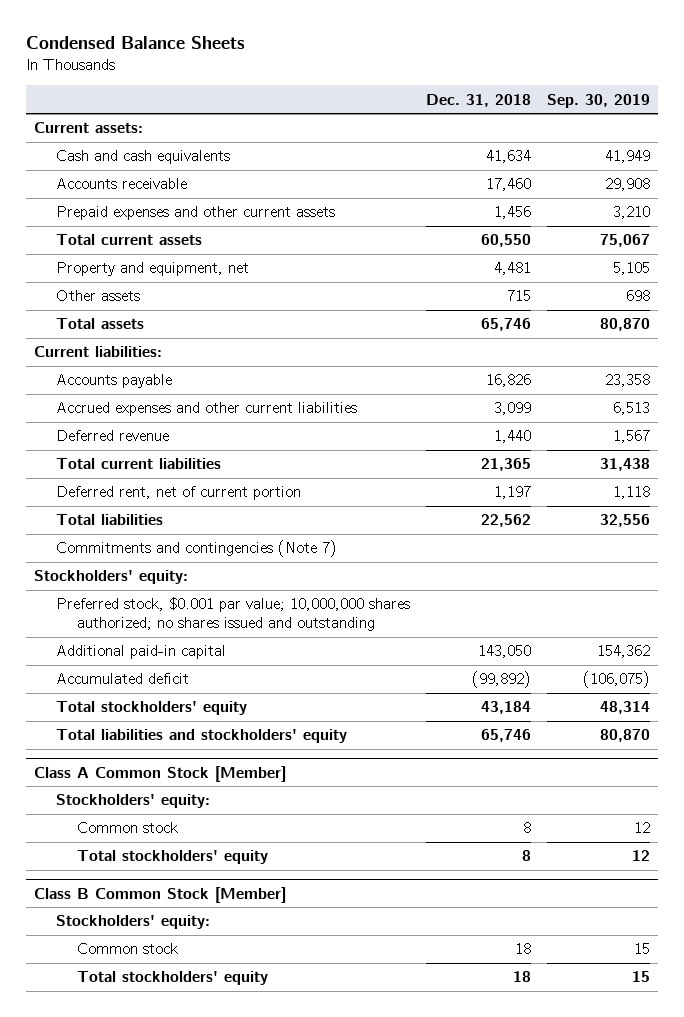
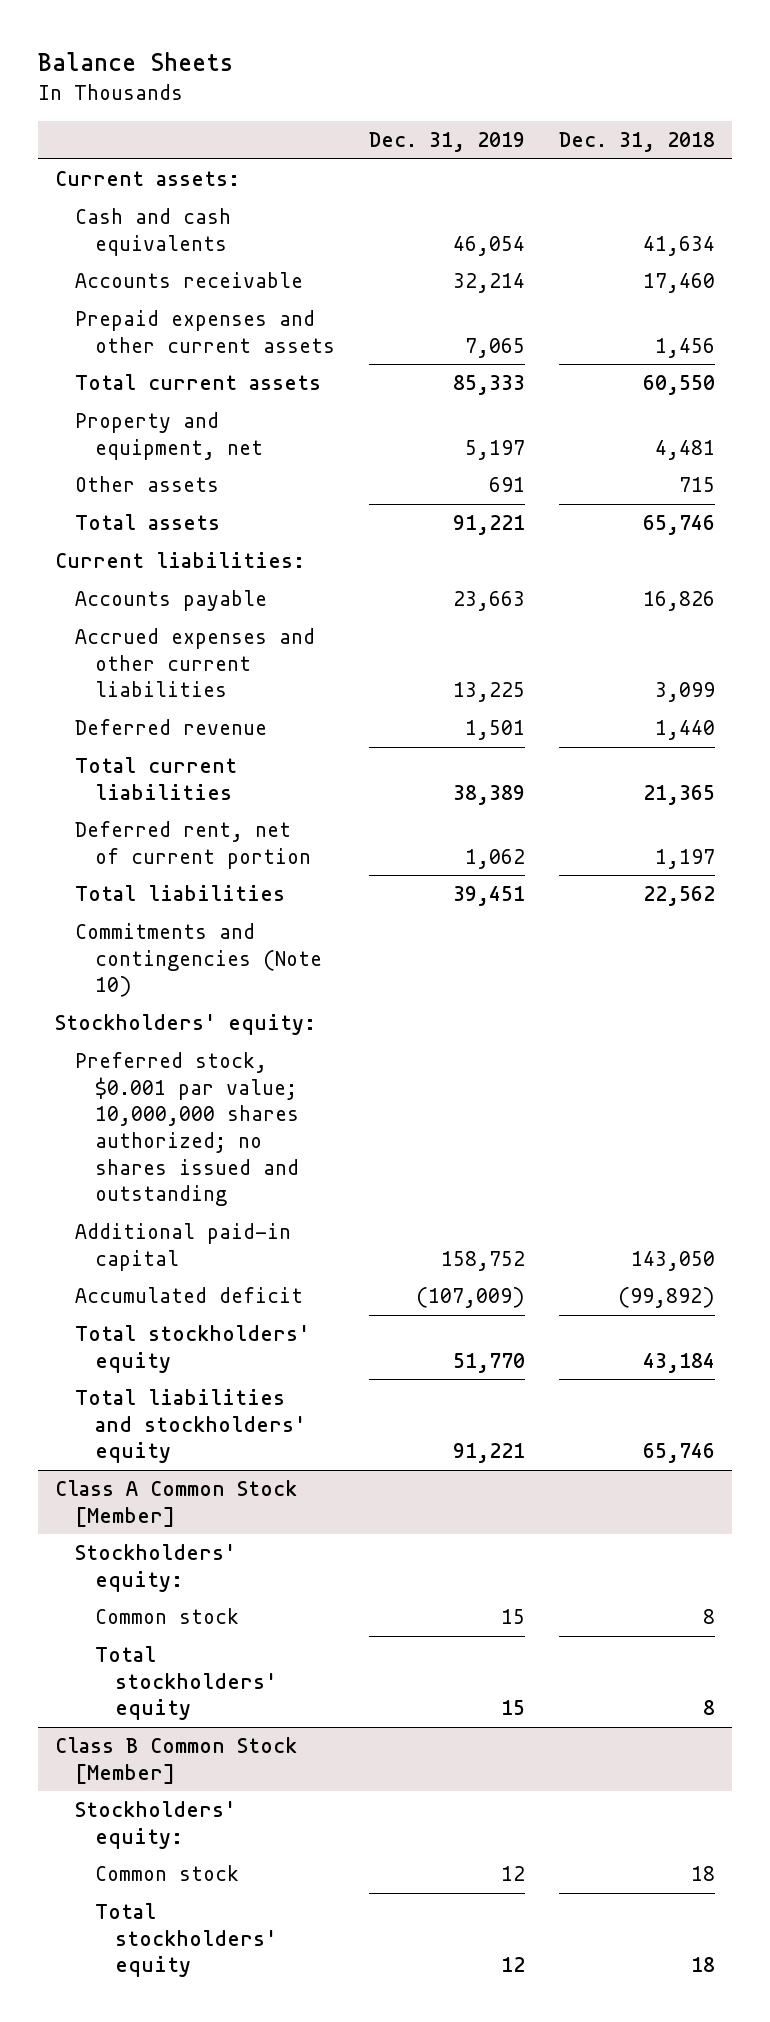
- Condensed Balance Sheets
+ Balance Sheets
- | Dec. 31, 2018 | Sep. 30, 2019
+ | Dec. 31, 2019 | Dec. 31, 2018
- Commitments and contingencies (Note 7)
+ Commitments and contingencies (Note 10)

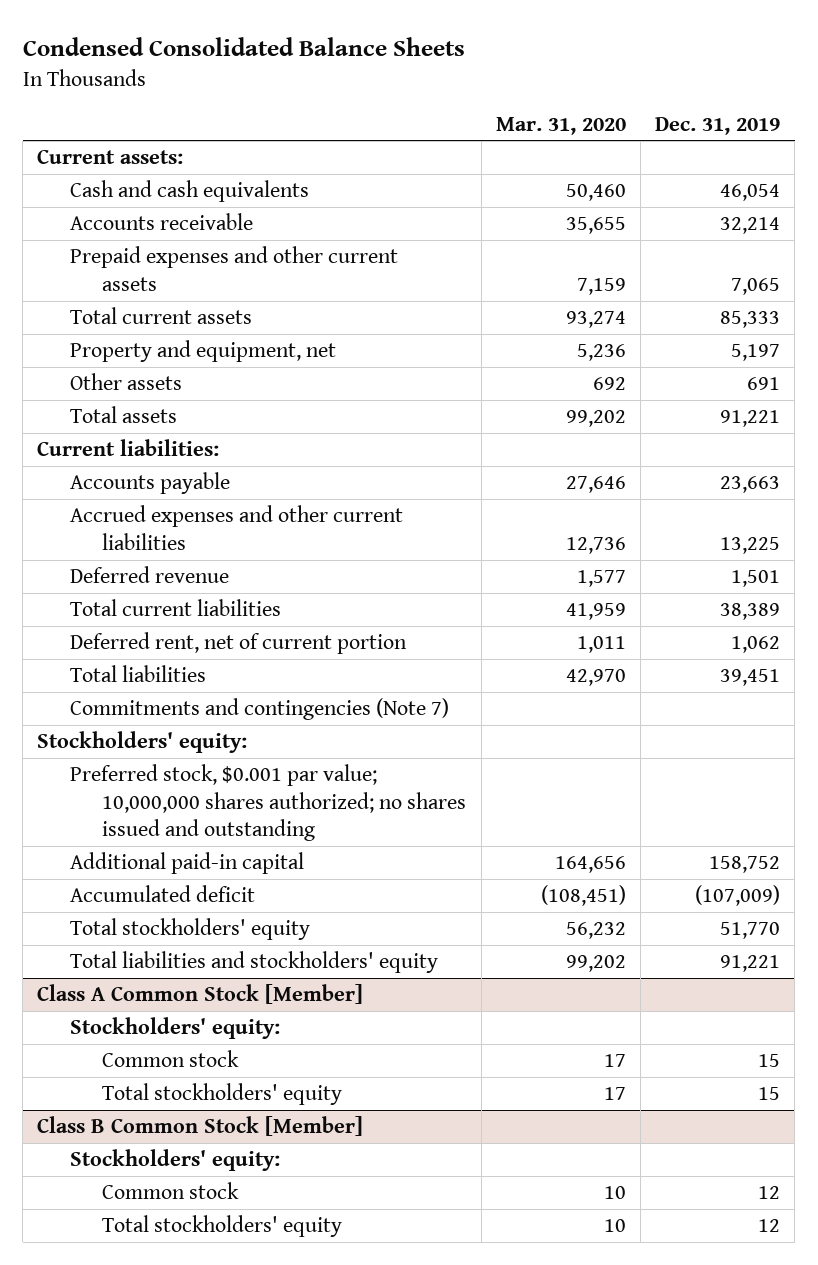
- Balance Sheets
+ Condensed Consolidated Balance Sheets
- | Dec. 31, 2019 | Dec. 31, 2018
+ | Mar. 31, 2020 | Dec. 31, 2019
- Commitments and contingencies (Note 10)
+ Commitments and contingencies (Note 7)

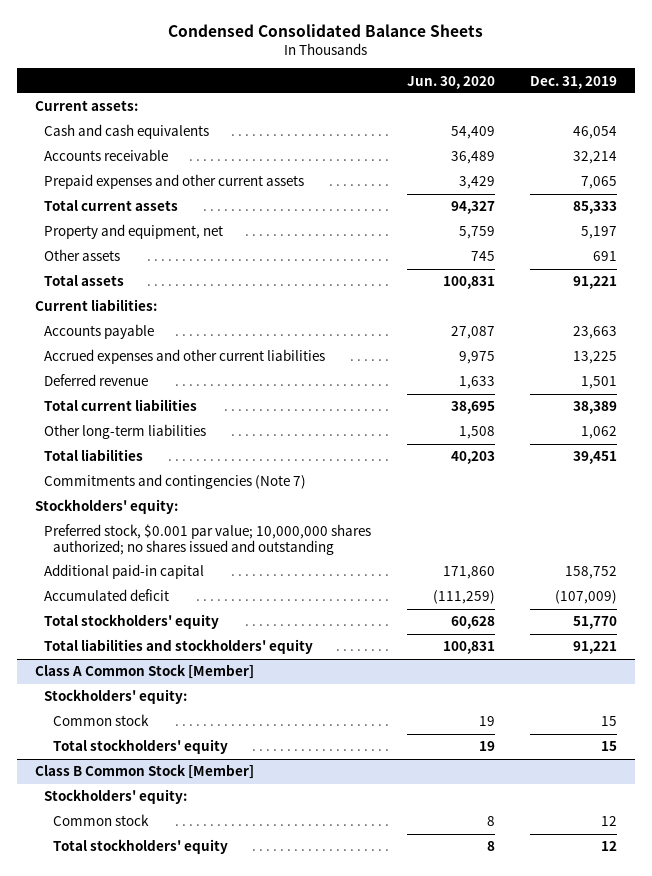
- | Mar. 31, 2020 | Dec. 31, 2019
+ | Jun. 30, 2020 | Dec. 31, 2019
- Deferred rent, net of current portion | 1,011 | 1,062
+ Other long-term liabilities | 1,508 | 1,062

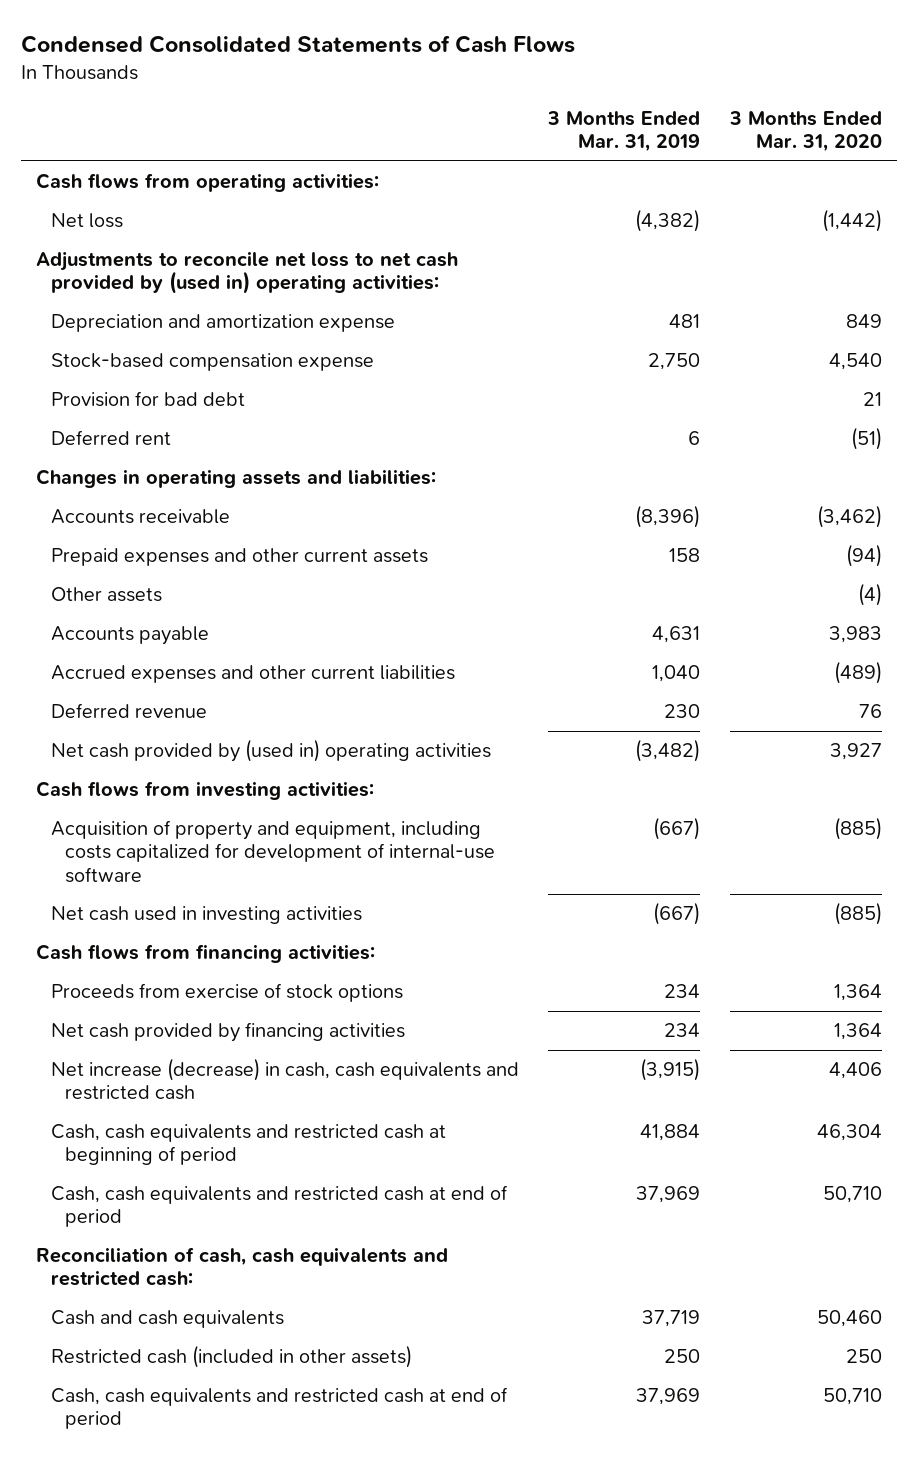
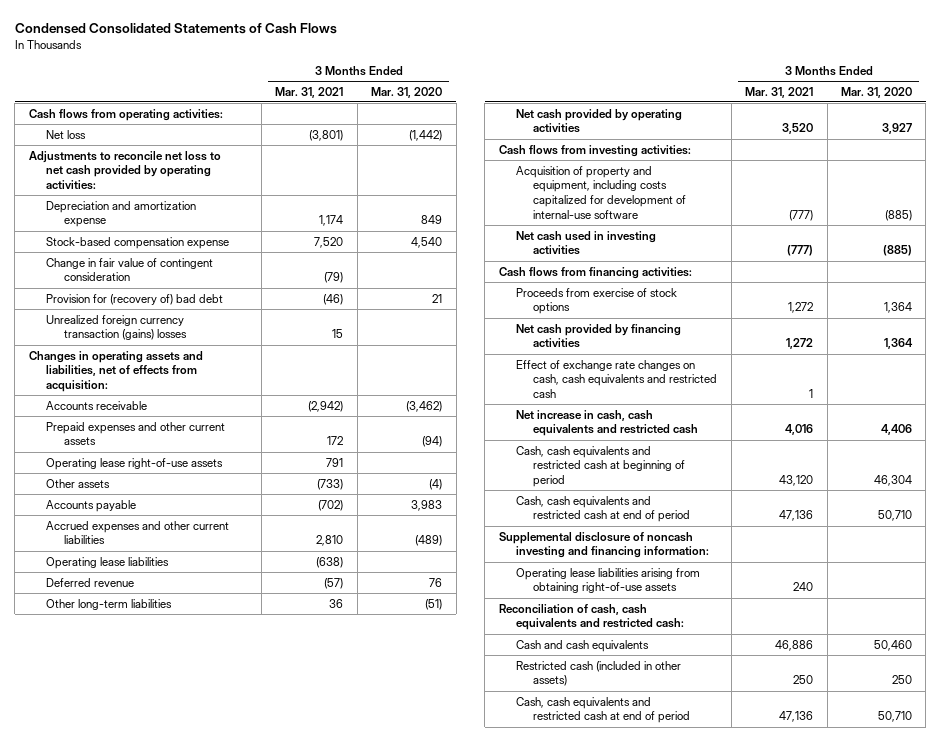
- | 3 Months Ended Mar. 31, 2019 | 3 Months Ended Mar. 31, 2020
+ | 3 Months Ended Mar. 31, 2021 | 3 Months Ended Mar. 31, 2020
- Adjustments to reconcile net loss to net cash provided by (used in) operating activities:
+ Adjustments to reconcile net loss to net cash provided by operating activities:
- Provision for bad debt | | 21
- Deferred rent | 6 | (51)
- Changes in operating assets and liabilities:
+ Change in fair value of contingent consideration | (79) |
+ Provision for (recovery of) bad debt | (46) | 21
+ Unrealized foreign currency transaction (gains) losses | 15 |
+ Changes in operating assets and liabilities, net of effects from acquisition:
+ Operating lease right-of-use assets | 791 |
+ Operating lease liabilities | (638) |
- Net cash provided by (used in) operating activities | (3,482) | 3,927
+ Other long-term liabilities | 36 | (51)
+ Net cash provided by operating activities | 3,520 | 3,927
- Net increase (decrease) in cash, cash equivalents and restricted cash | (3,915) | 4,406
+ Effect of exchange rate changes on cash, cash equivalents and restricted cash | 1 |
+ Net increase in cash, cash equivalents and restricted cash | 4,016 | 4,406
+ Supplemental disclosure of noncash investing and financing information:
+ Operating lease liabilities arising from obtaining right-of-use assets | 240 |

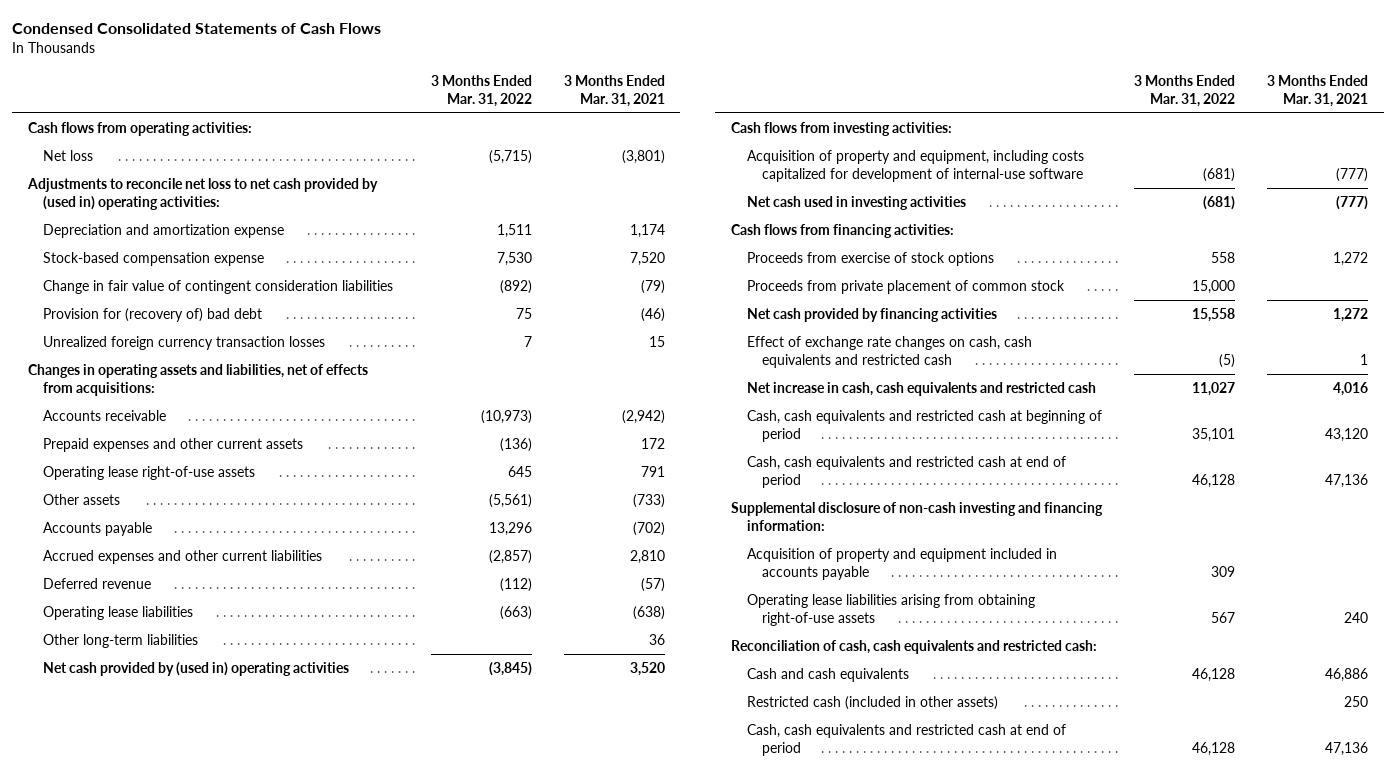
- | 3 Months Ended Mar. 31, 2021 | 3 Months Ended Mar. 31, 2020
+ | 3 Months Ended Mar. 31, 2022 | 3 Months Ended Mar. 31, 2021
- Adjustments to reconcile net loss to net cash provided by operating activities:
+ Adjustments to reconcile net loss to net cash provided by (used in) operating activities:
- Change in fair value of contingent consideration | (79) |
+ Change in fair value of contingent consideration liabilities | (892) | (79)
- Unrealized foreign currency transaction (gains) losses | 15 |
- Changes in operating assets and liabilities, net of effects from acquisition:
+ Unrealized foreign currency transaction losses | 7 | 15
+ Changes in operating assets and liabilities, net of effects from acquisitions:
moved down: Operating lease liabilities | (663) | (638)
- Net cash provided by operating activities | 3,520 | 3,927
+ Net cash provided by (used in) operating activities | (3,845) | 3,520
+ Proceeds from private placement of common stock | 15,000 |
- Supplemental disclosure of noncash investing and financing information:
+ Supplemental disclosure of non-cash investing and financing information:
+ Acquisition of property and equipment included in accounts payable | 309 |

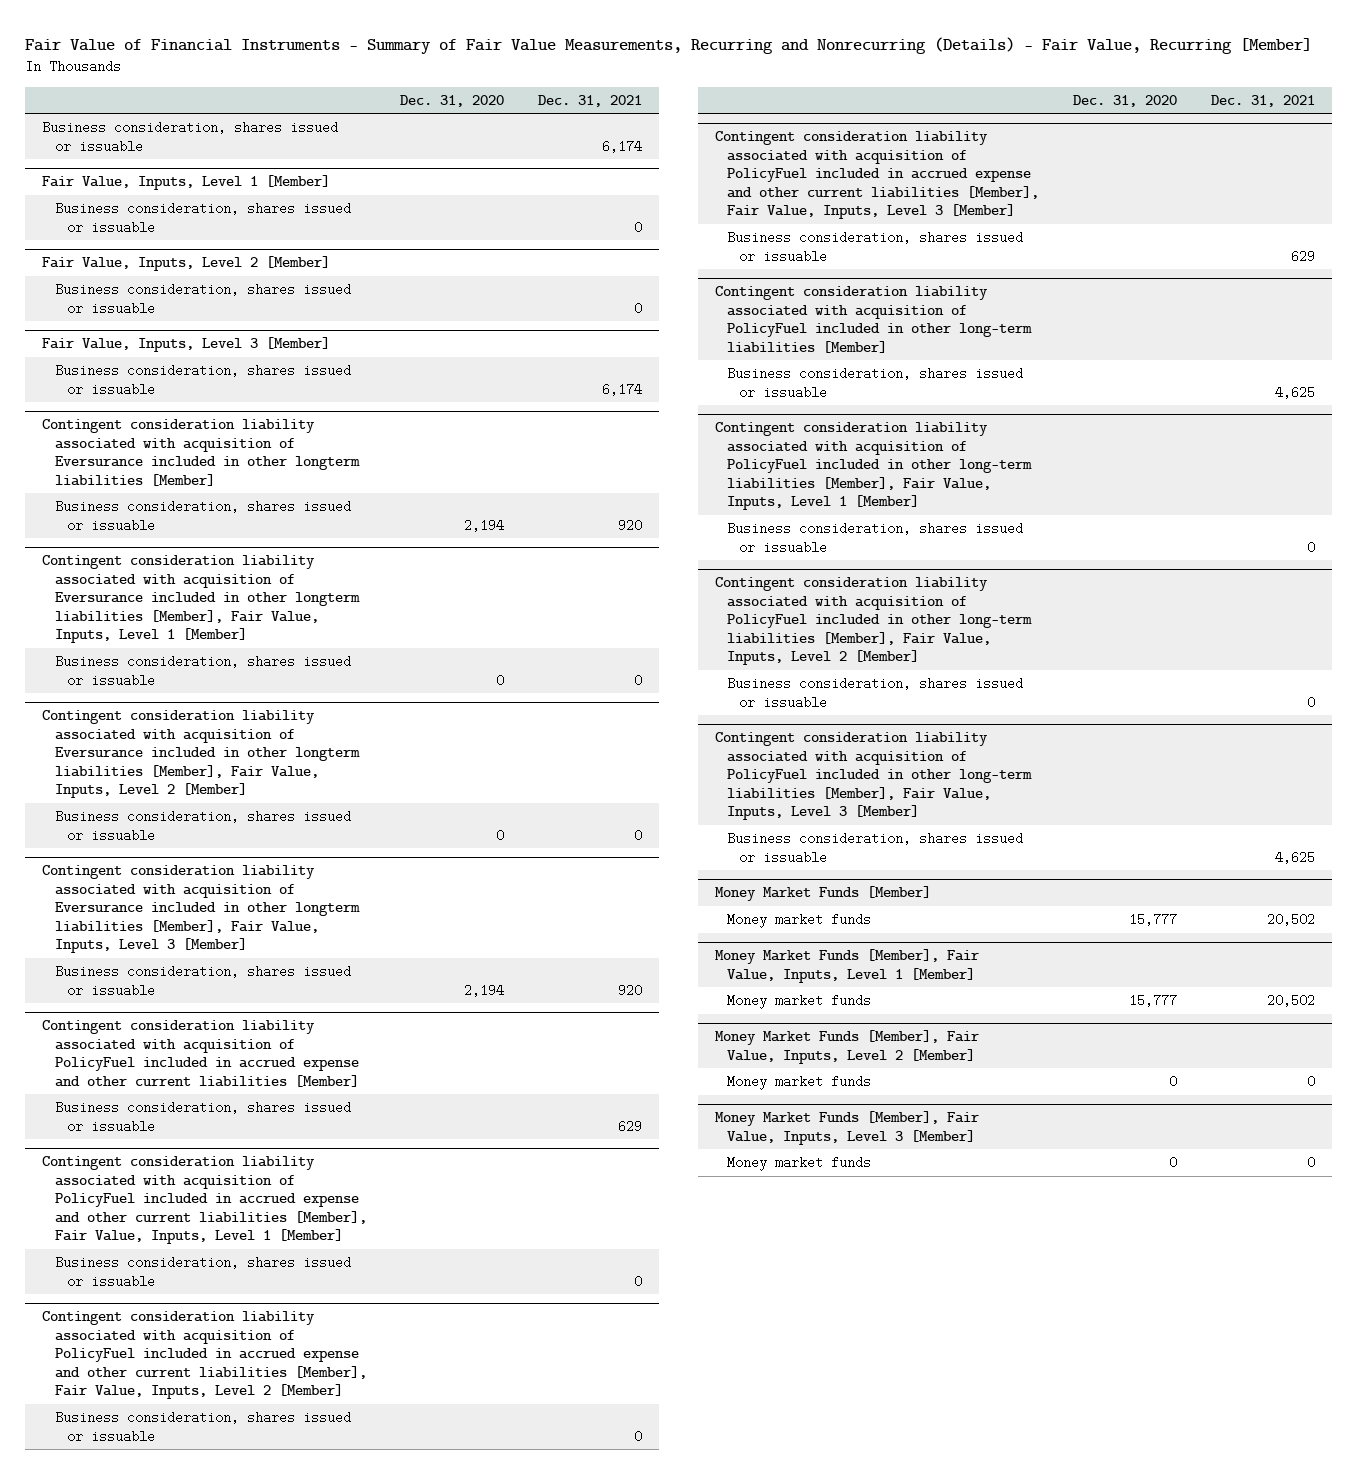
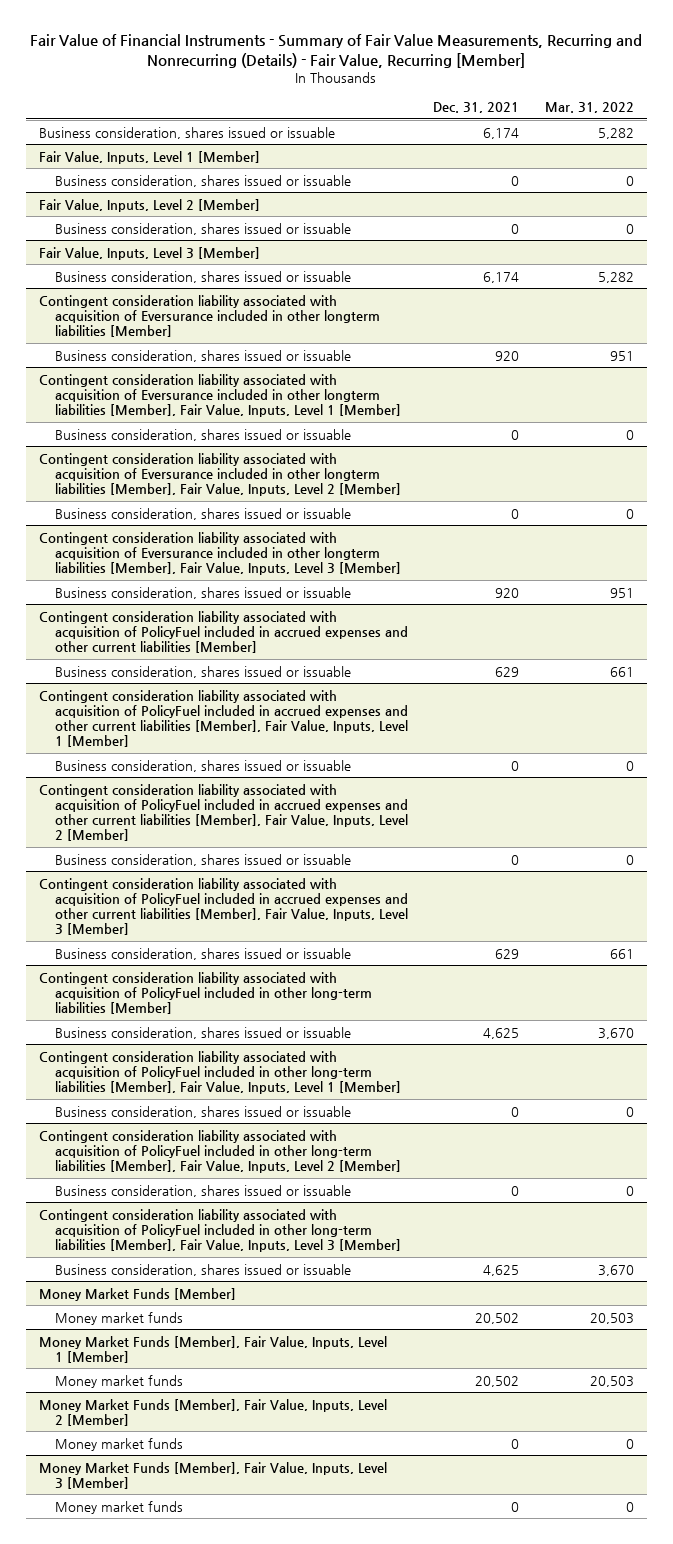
- | Dec. 31, 2020 | Dec. 31, 2021
+ | Dec. 31, 2021 | Mar. 31, 2022
- Contingent consideration liability associated with acquisition of PolicyFuel included in accrued expense and other current liabilities [Member]
+ Contingent consideration liability associated with acquisition of PolicyFuel included in accrued expenses and other current liabilities [Member]
- Contingent consideration liability associated with acquisition of PolicyFuel included in accrued expense and other current liabilities [Member], Fair Value, Inputs, Level 1 [Member]
+ Contingent consideration liability associated with acquisition of PolicyFuel included in accrued expenses and other current liabilities [Member], Fair Value, Inputs, Level 1 [Member]
- Contingent consideration liability associated with acquisition of PolicyFuel included in accrued expense and other current liabilities [Member], Fair Value, Inputs, Level 2 [Member]
+ Contingent consideration liability associated with acquisition of PolicyFuel included in accrued expenses and other current liabilities [Member], Fair Value, Inputs, Level 2 [Member]
- Contingent consideration liability associated with acquisition of PolicyFuel included in accrued expense and other current liabilities [Member], Fair Value, Inputs, Level 3 [Member]
+ Contingent consideration liability associated with acquisition of PolicyFuel included in accrued expenses and other current liabilities [Member], Fair Value, Inputs, Level 3 [Member]

